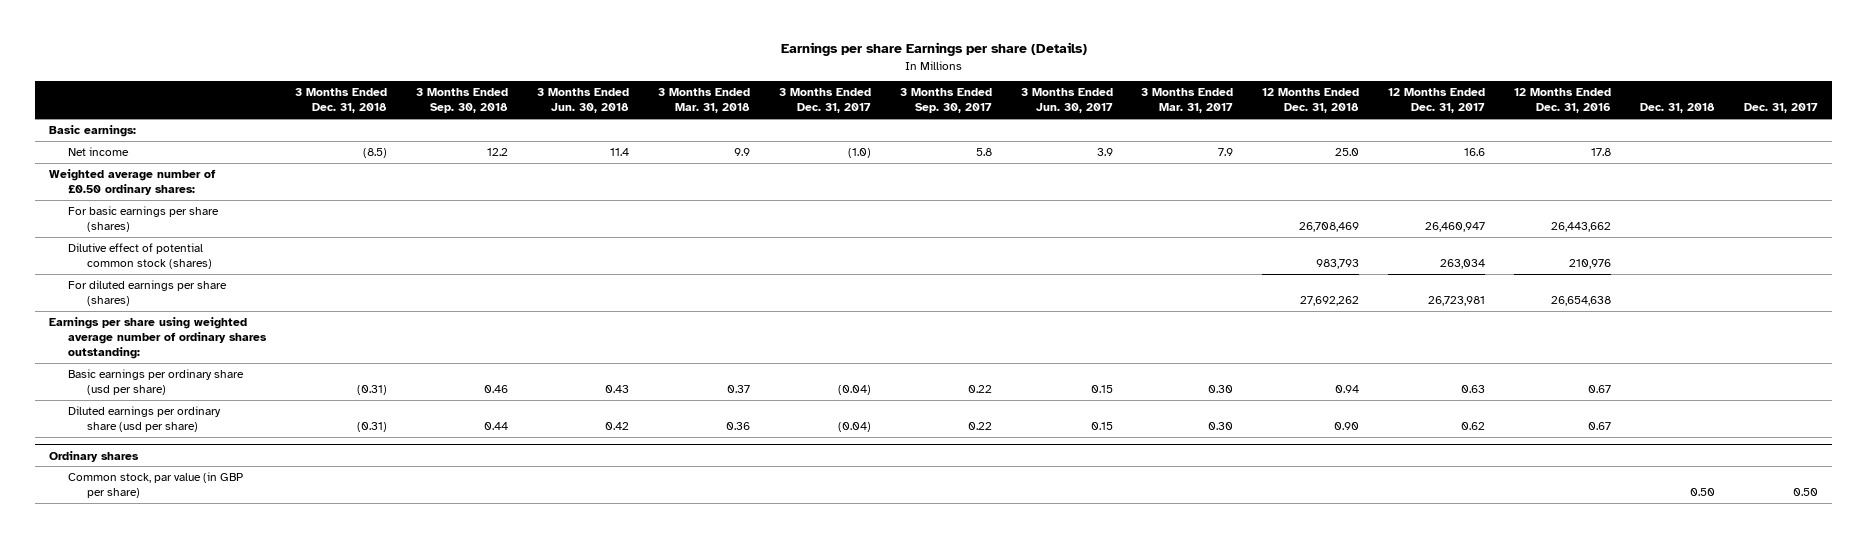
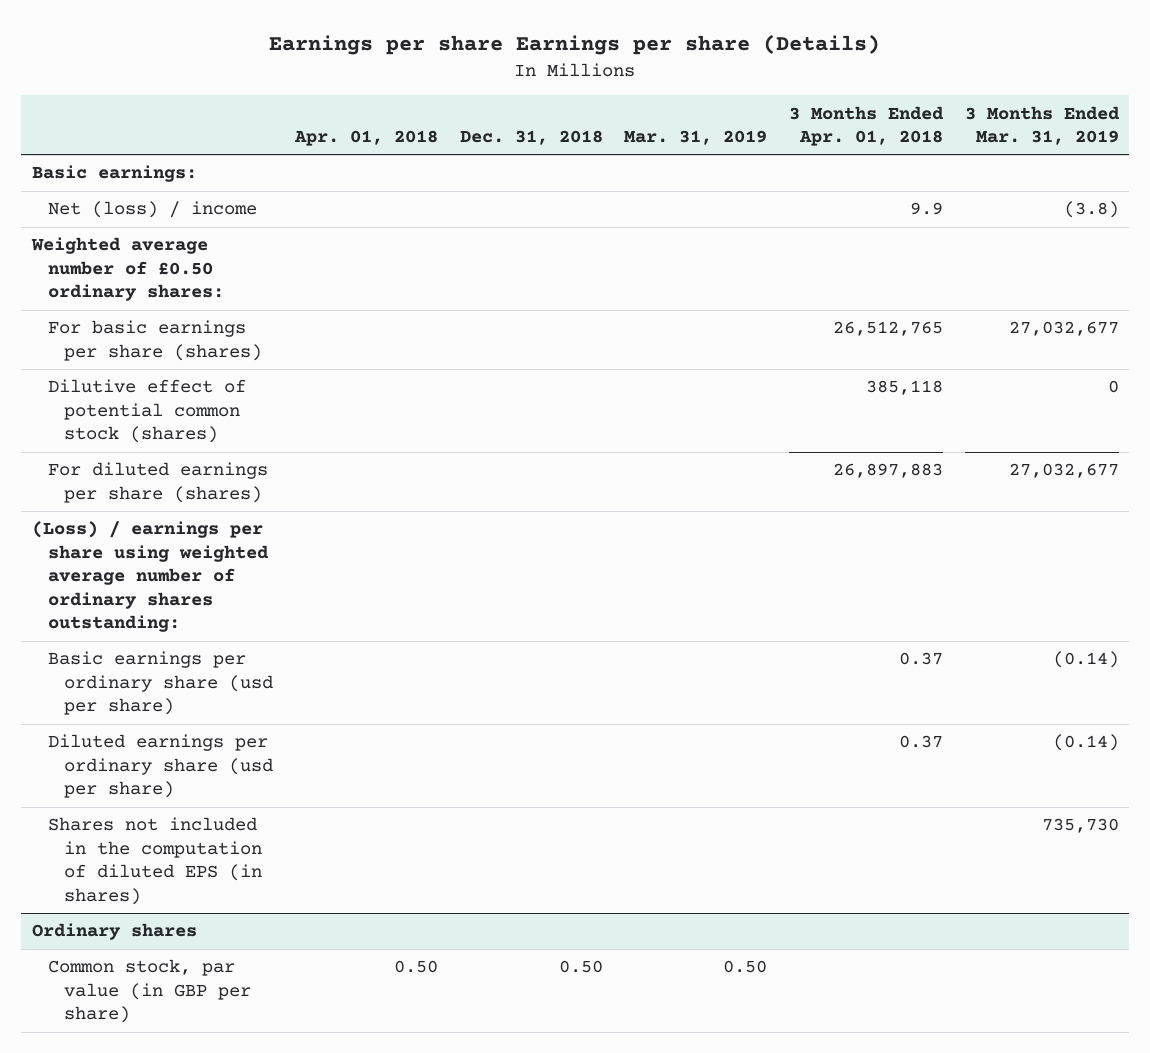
- | 3 Months Ended Dec. 31, 2018 | 3 Months Ended Sep. 30, 2018 | 3 Months Ended Jun. 30, 2018 | 3 Months Ended Mar. 31, 2018 | 3 Months Ended Dec. 31, 2017 | 3 Months Ended Sep. 30, 2017 | 3 Months Ended Jun. 30, 2017 | 3 Months Ended Mar. 31, 2017 | 12 Months Ended Dec. 31, 2018 | 12 Months Ended Dec. 31, 2017 | 12 Months Ended Dec. 31, 2016 | Dec. 31, 2018 | Dec. 31, 2017
+ | Apr. 01, 2018 | Dec. 31, 2018 | Mar. 31, 2019 | 3 Months Ended Apr. 01, 2018 | 3 Months Ended Mar. 31, 2019
- Net income | (8.5) | 12.2 | 11.4 | 9.9 | (1.0) | 5.8 | 3.9 | 7.9 | 25.0 | 16.6 | 17.8 | |
+ Net (loss) / income | | | | 9.9 | (3.8)
- Earnings per share using weighted average number of ordinary shares outstanding:
+ (Loss) / earnings per share using weighted average number of ordinary shares outstanding:
+ Shares not included in the computation of diluted EPS (in shares) | | | | | 735,730

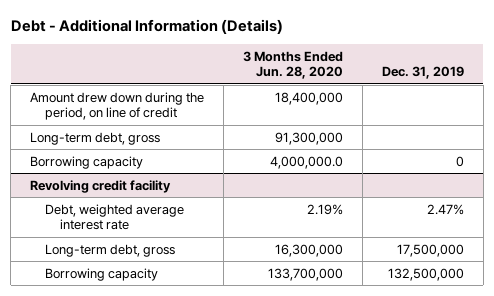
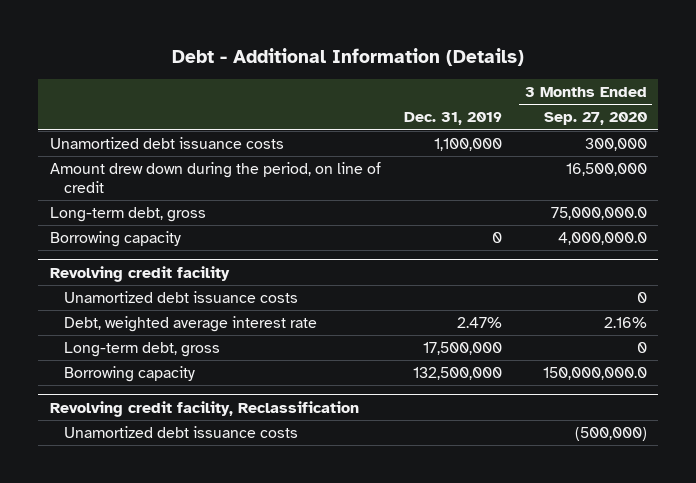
- | 3 Months Ended Jun. 28, 2020 | Dec. 31, 2019
+ | Dec. 31, 2019 | 3 Months Ended Sep. 27, 2020
+ Unamortized debt issuance costs | 1,100,000 | 300,000
@ Revolving credit facility
+ Unamortized debt issuance costs | | 0
+ Revolving credit facility, Reclassification
+ Unamortized debt issuance costs | | (500,000)

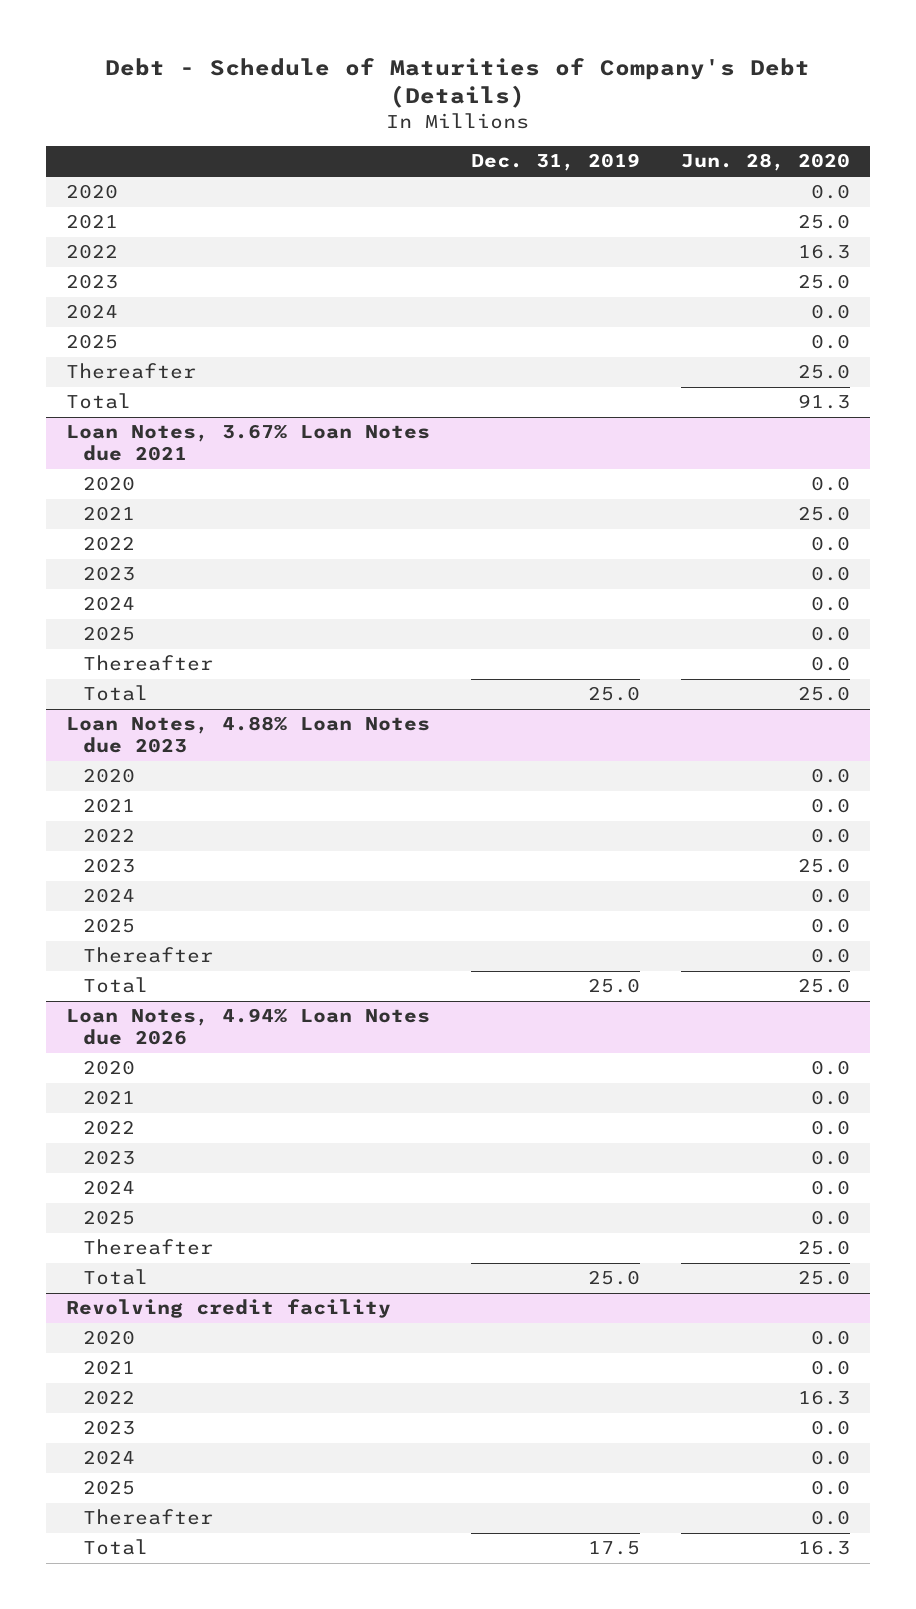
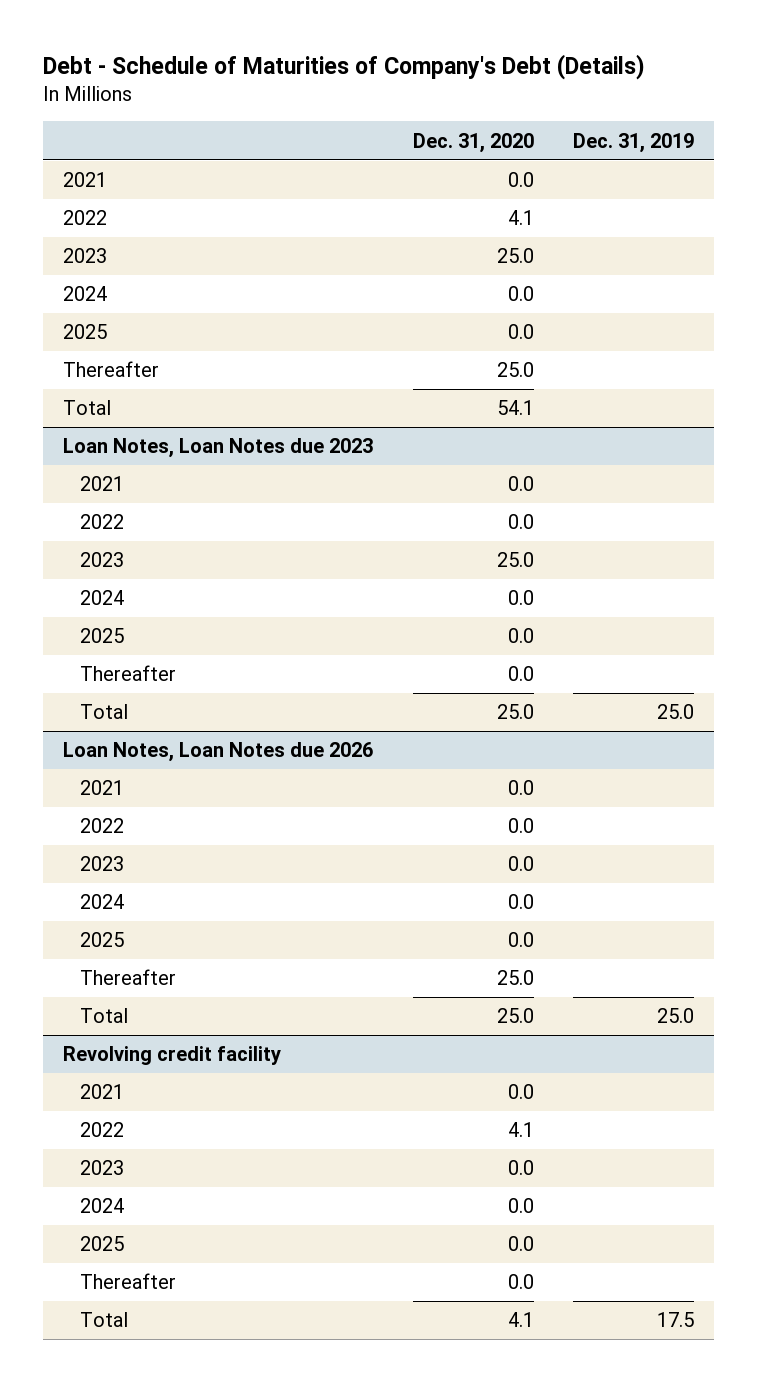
- | Dec. 31, 2019 | Jun. 28, 2020
+ | Dec. 31, 2020 | Dec. 31, 2019
- 2020 | | 0.0
- Loan Notes, 3.67% Loan Notes due 2021
- 2020 | | 0.0
- 2021 | | 25.0
- 2022 | | 0.0
- 2023 | | 0.0
- 2024 | | 0.0
- 2025 | | 0.0
- Thereafter | | 0.0
- Total | 25.0 | 25.0
- Loan Notes, 4.88% Loan Notes due 2023
- 2020 | | 0.0
+ Loan Notes, Loan Notes due 2023
- Loan Notes, 4.94% Loan Notes due 2026
- 2020 | | 0.0
+ Loan Notes, Loan Notes due 2026
@ Revolving credit facility
- 2020 | | 0.0

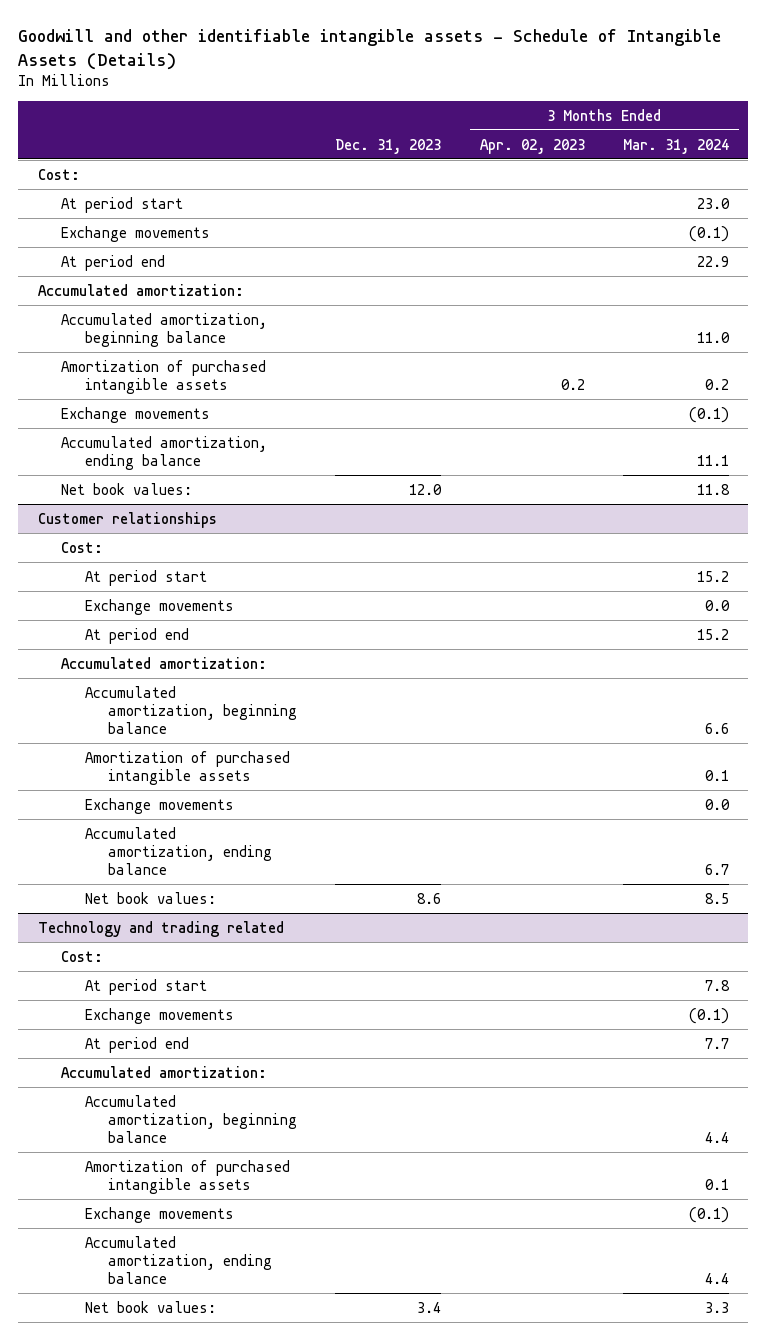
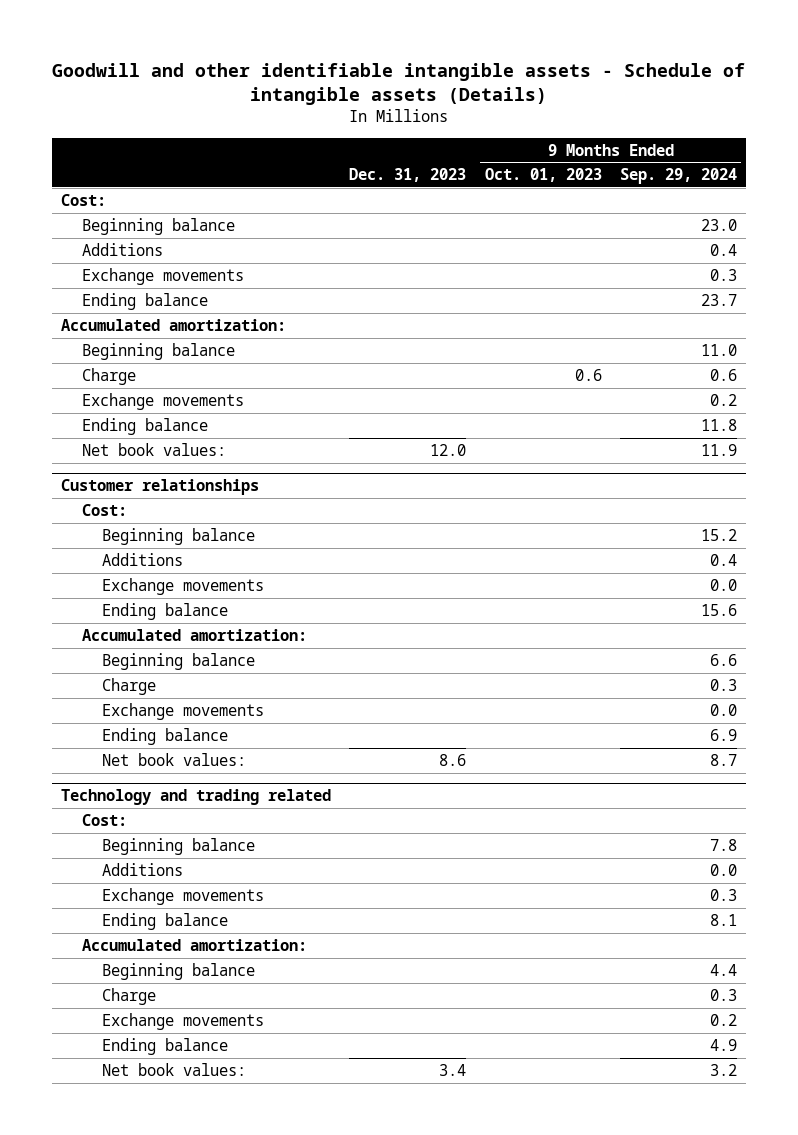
- Goodwill and other identifiable intangible assets - Schedule of Intangible Assets (Details)
+ Goodwill and other identifiable intangible assets - Schedule of intangible assets (Details)
- | Dec. 31, 2023 | 3 Months Ended Apr. 02, 2023 | 3 Months Ended Mar. 31, 2024
+ | Dec. 31, 2023 | 9 Months Ended Oct. 01, 2023 | 9 Months Ended Sep. 29, 2024
- At period start | | | 23.0
+ Beginning balance | | | 23.0
+ Additions | | | 0.4
- At period end | | | 22.9
+ Ending balance | | | 23.7
- Accumulated amortization, beginning balance | | | 11.0
- Amortization of purchased intangible assets | | 0.2 | 0.2
+ Beginning balance | | | 11.0
+ Charge | | 0.6 | 0.6
- Accumulated amortization, ending balance | | | 11.1
+ Ending balance | | | 11.8
@ Customer relationships
- At period start | | | 15.2
+ Beginning balance | | | 15.2
+ Additions | | | 0.4
- At period end | | | 15.2
+ Ending balance | | | 15.6
- Accumulated amortization, beginning balance | | | 6.6
- Amortization of purchased intangible assets | | | 0.1
+ Beginning balance | | | 6.6
+ Charge | | | 0.3
- Accumulated amortization, ending balance | | | 6.7
+ Ending balance | | | 6.9
@ Technology and trading related
- At period start | | | 7.8
+ Beginning balance | | | 7.8
+ Additions | | | 0.0
- At period end | | | 7.7
+ Ending balance | | | 8.1
- Accumulated amortization, beginning balance | | | 4.4
- Amortization of purchased intangible assets | | | 0.1
+ Beginning balance | | | 4.4
+ Charge | | | 0.3
- Accumulated amortization, ending balance | | | 4.4
+ Ending balance | | | 4.9

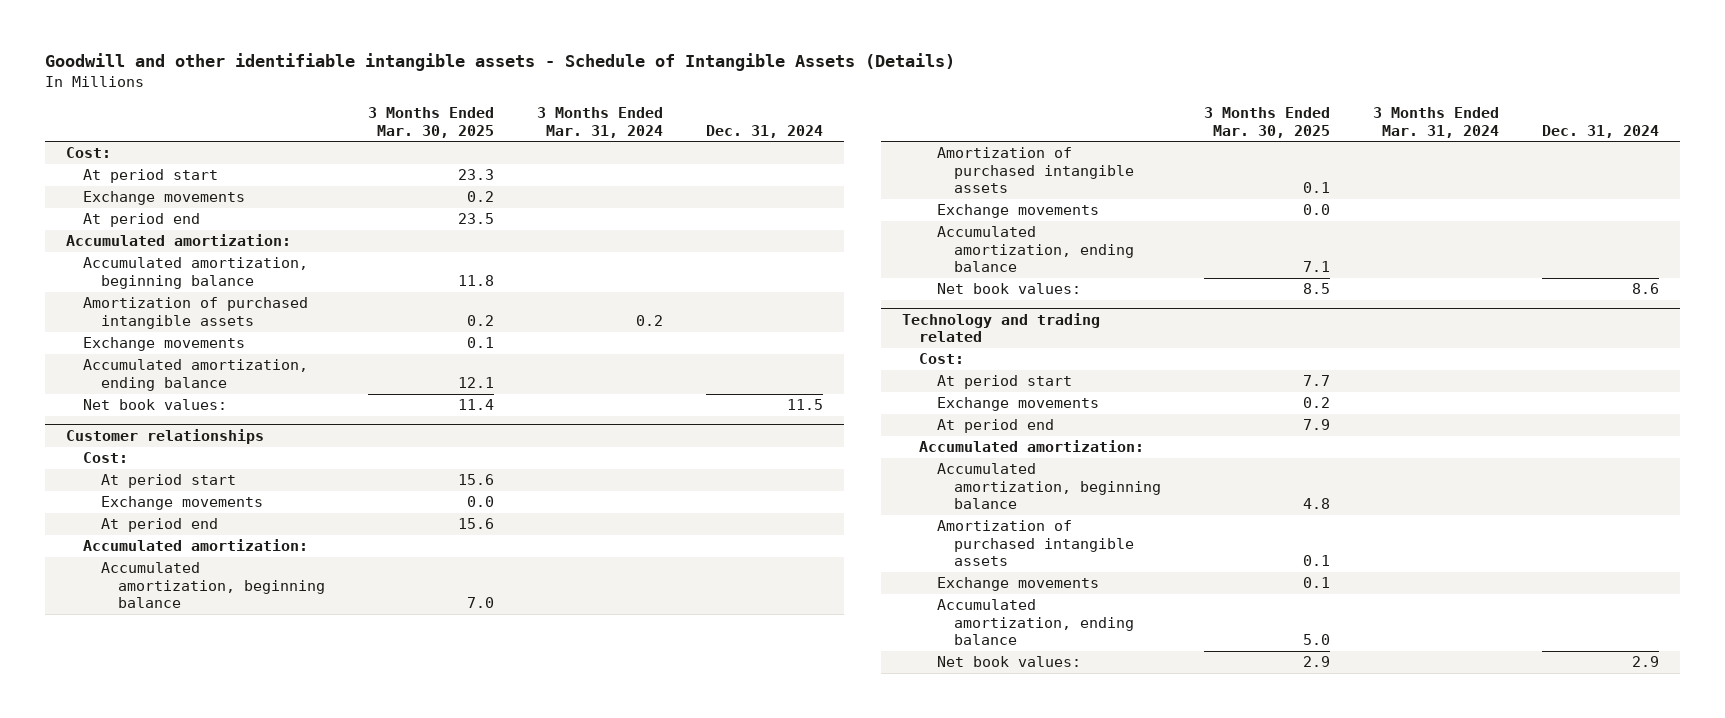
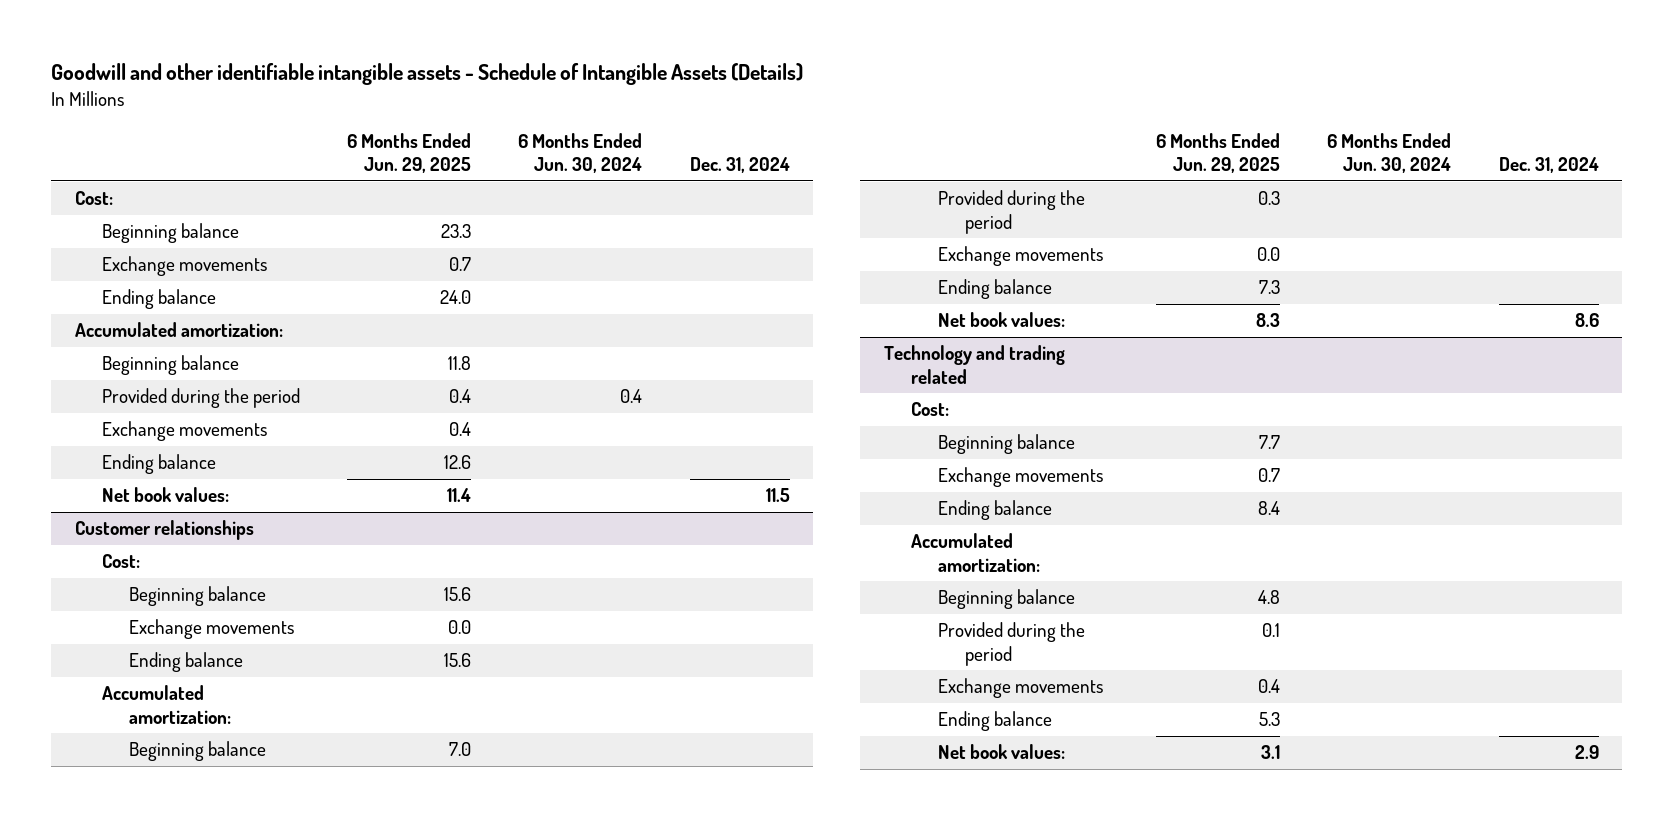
- | 3 Months Ended Mar. 30, 2025 | 3 Months Ended Mar. 31, 2024 | Dec. 31, 2024
+ | 6 Months Ended Jun. 29, 2025 | 6 Months Ended Jun. 30, 2024 | Dec. 31, 2024
- At period start | 23.3 | |
+ Beginning balance | 23.3 | |
- At period end | 23.5 | |
+ Ending balance | 24.0 | |
- Accumulated amortization, beginning balance | 11.8 | |
- Amortization of purchased intangible assets | 0.2 | 0.2 |
+ Beginning balance | 11.8 | |
+ Provided during the period | 0.4 | 0.4 |
- Accumulated amortization, ending balance | 12.1 | |
+ Ending balance | 12.6 | |
@ Customer relationships
- At period start | 15.6 | |
+ Beginning balance | 15.6 | |
- At period end | 15.6 | |
+ Ending balance | 15.6 | |
- Accumulated amortization, beginning balance | 7.0 | |
- Amortization of purchased intangible assets | 0.1 | |
+ Beginning balance | 7.0 | |
+ Provided during the period | 0.3 | |
- Accumulated amortization, ending balance | 7.1 | |
+ Ending balance | 7.3 | |
@ Technology and trading related
- At period start | 7.7 | |
+ Beginning balance | 7.7 | |
- At period end | 7.9 | |
+ Ending balance | 8.4 | |
- Accumulated amortization, beginning balance | 4.8 | |
- Amortization of purchased intangible assets | 0.1 | |
+ Beginning balance | 4.8 | |
+ Provided during the period | 0.1 | |
- Accumulated amortization, ending balance | 5.0 | |
+ Ending balance | 5.3 | |

